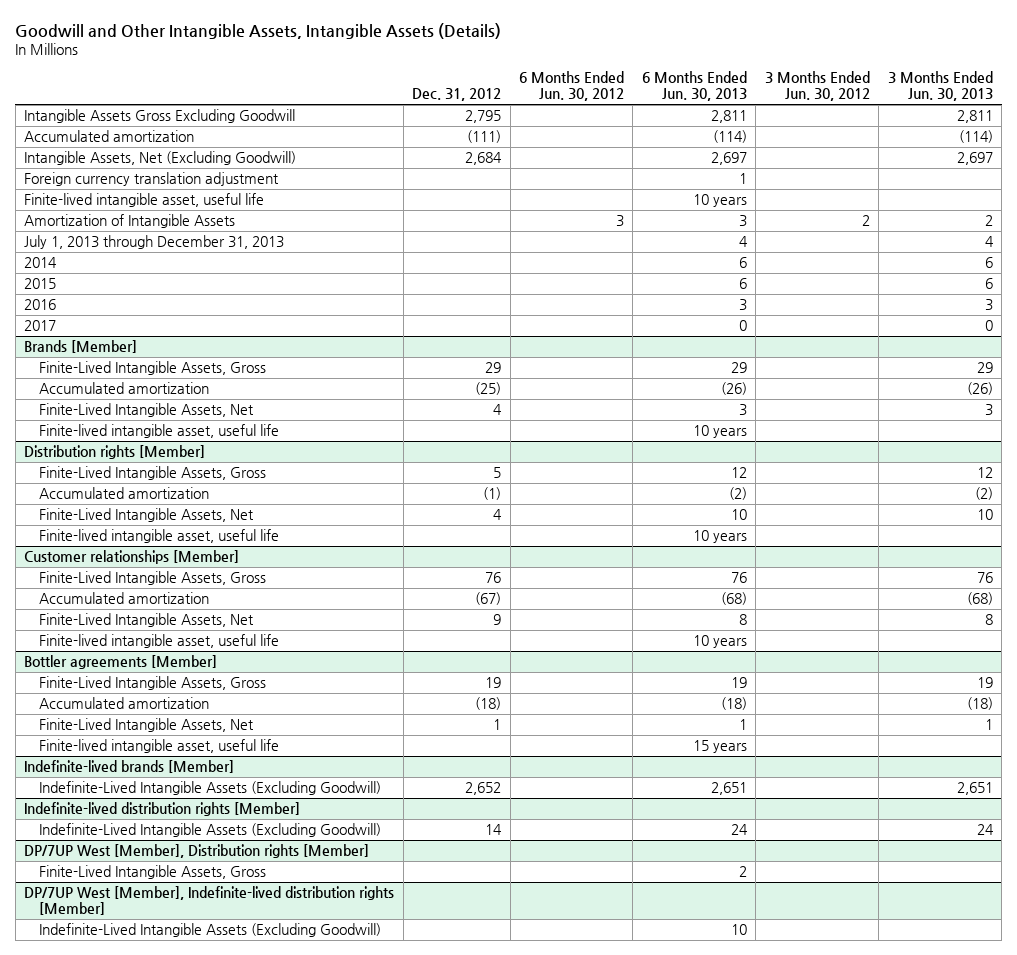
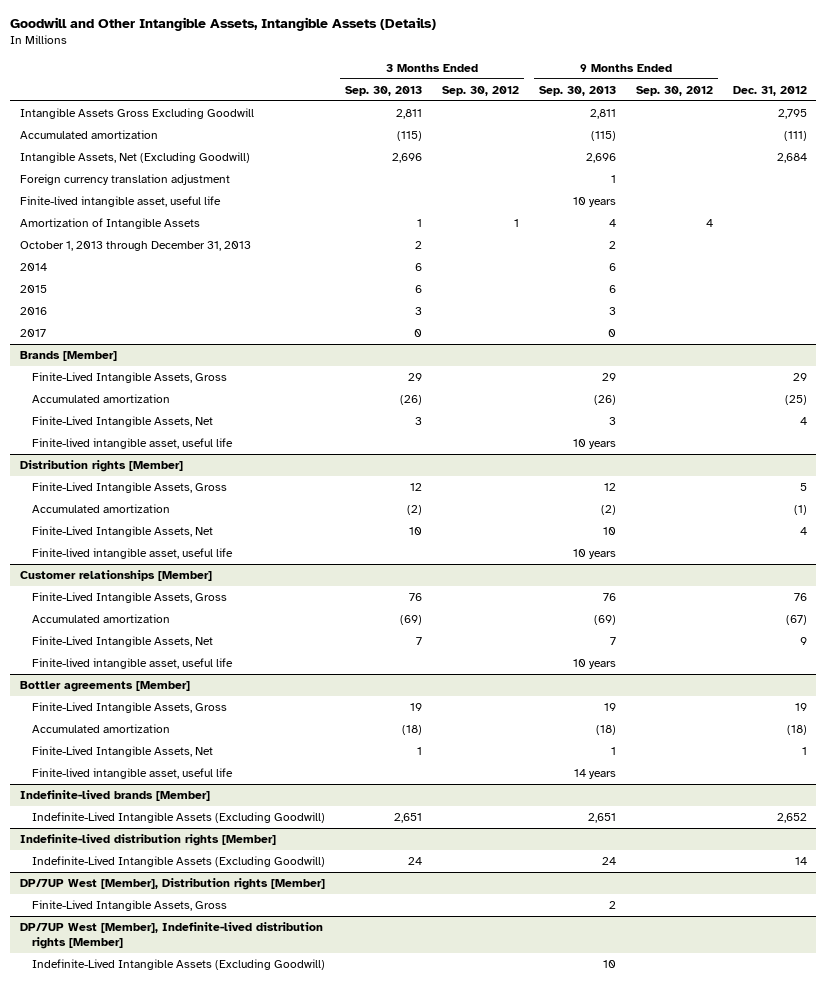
- | Dec. 31, 2012 | 6 Months Ended Jun. 30, 2012 | 6 Months Ended Jun. 30, 2013 | 3 Months Ended Jun. 30, 2012 | 3 Months Ended Jun. 30, 2013
+ | 3 Months Ended Sep. 30, 2013 | 3 Months Ended Sep. 30, 2012 | 9 Months Ended Sep. 30, 2013 | 9 Months Ended Sep. 30, 2012 | Dec. 31, 2012
- July 1, 2013 through December 31, 2013 | | | 4 | | 4
+ October 1, 2013 through December 31, 2013 | 2 | | 2 | |

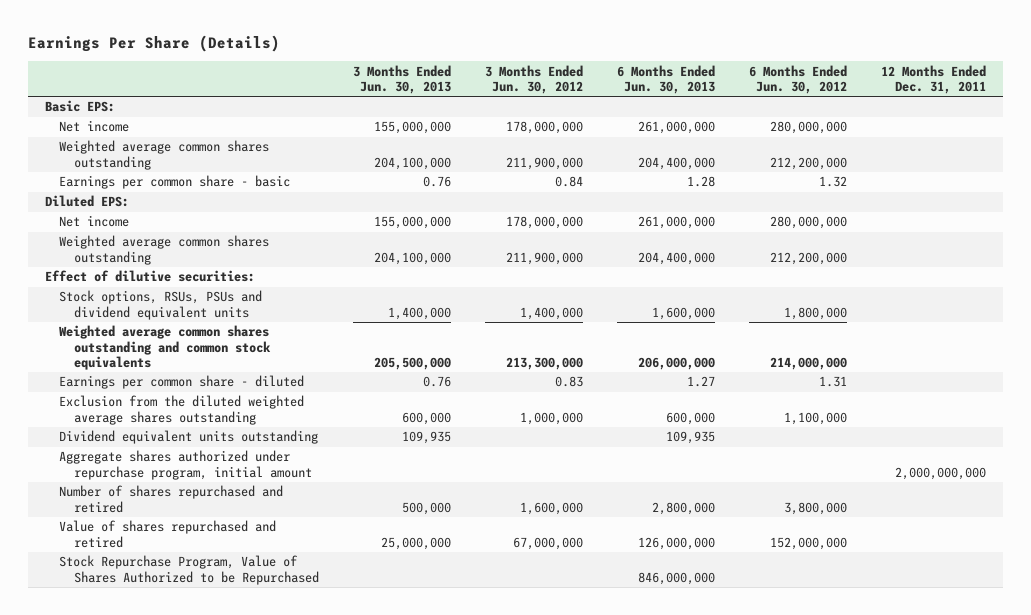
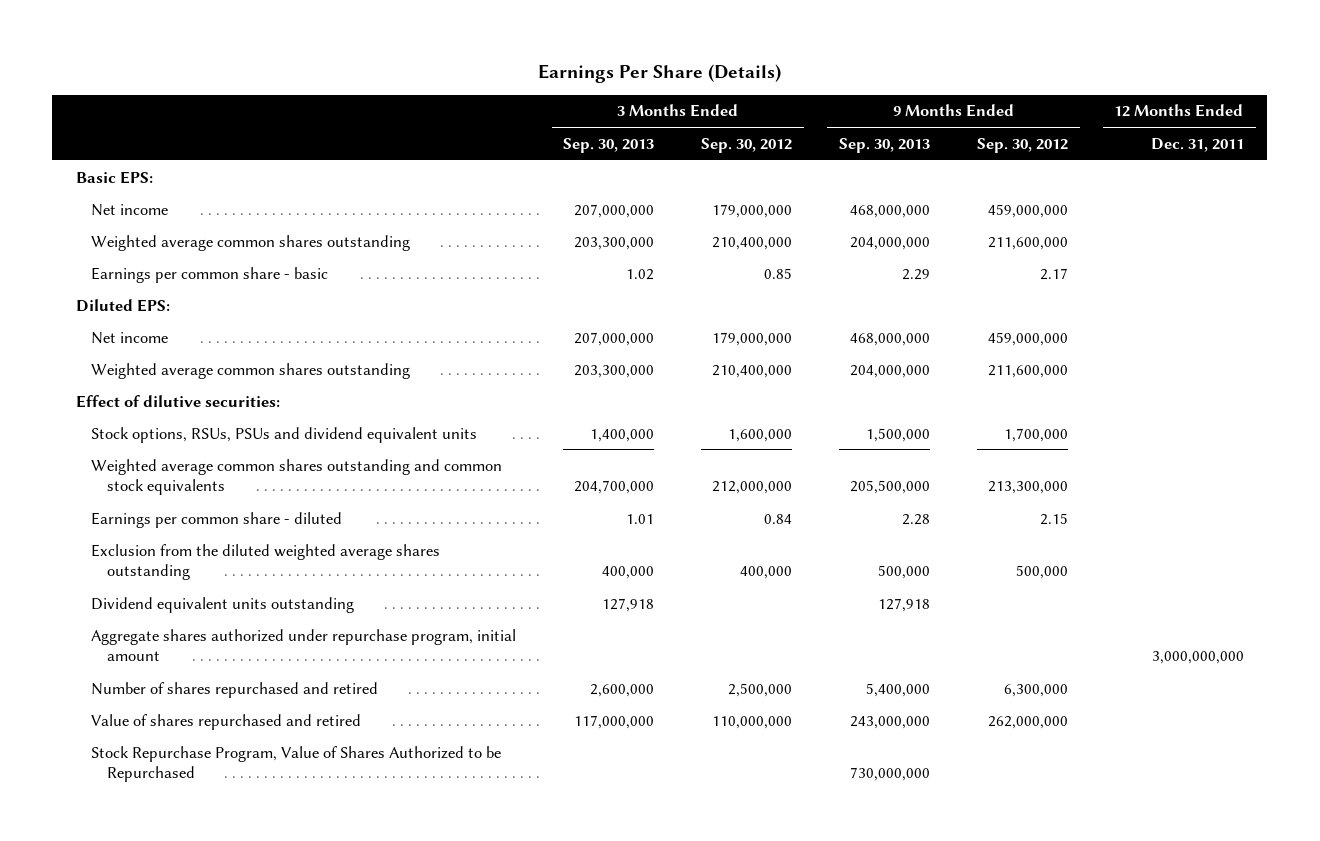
- | 3 Months Ended Jun. 30, 2013 | 3 Months Ended Jun. 30, 2012 | 6 Months Ended Jun. 30, 2013 | 6 Months Ended Jun. 30, 2012 | 12 Months Ended Dec. 31, 2011
+ | 3 Months Ended Sep. 30, 2013 | 3 Months Ended Sep. 30, 2012 | 9 Months Ended Sep. 30, 2013 | 9 Months Ended Sep. 30, 2012 | 12 Months Ended Dec. 31, 2011
- Aggregate shares authorized under repurchase program, initial amount | | | | | 2,000,000,000
+ Aggregate shares authorized under repurchase program, initial amount | | | | | 3,000,000,000

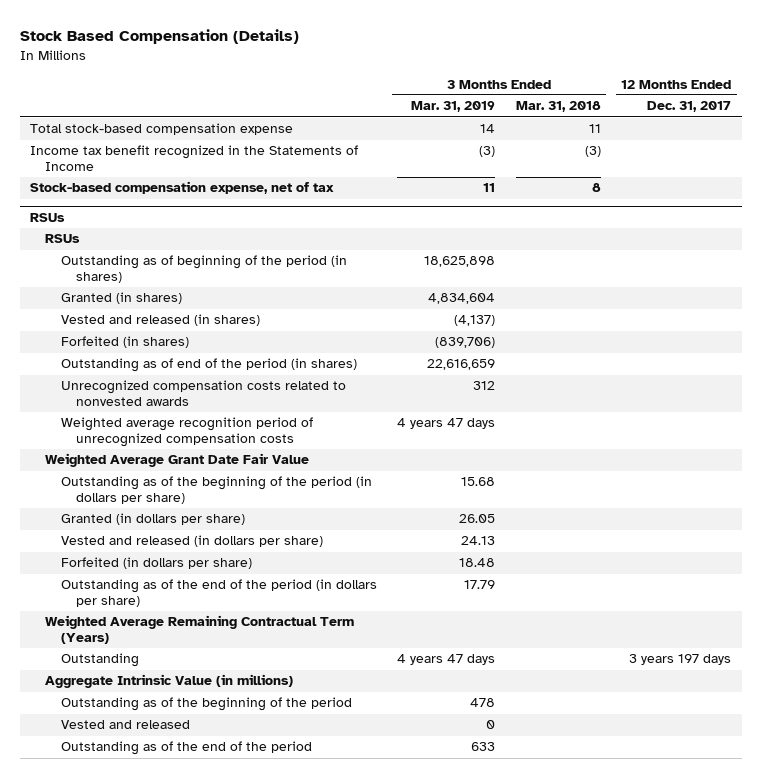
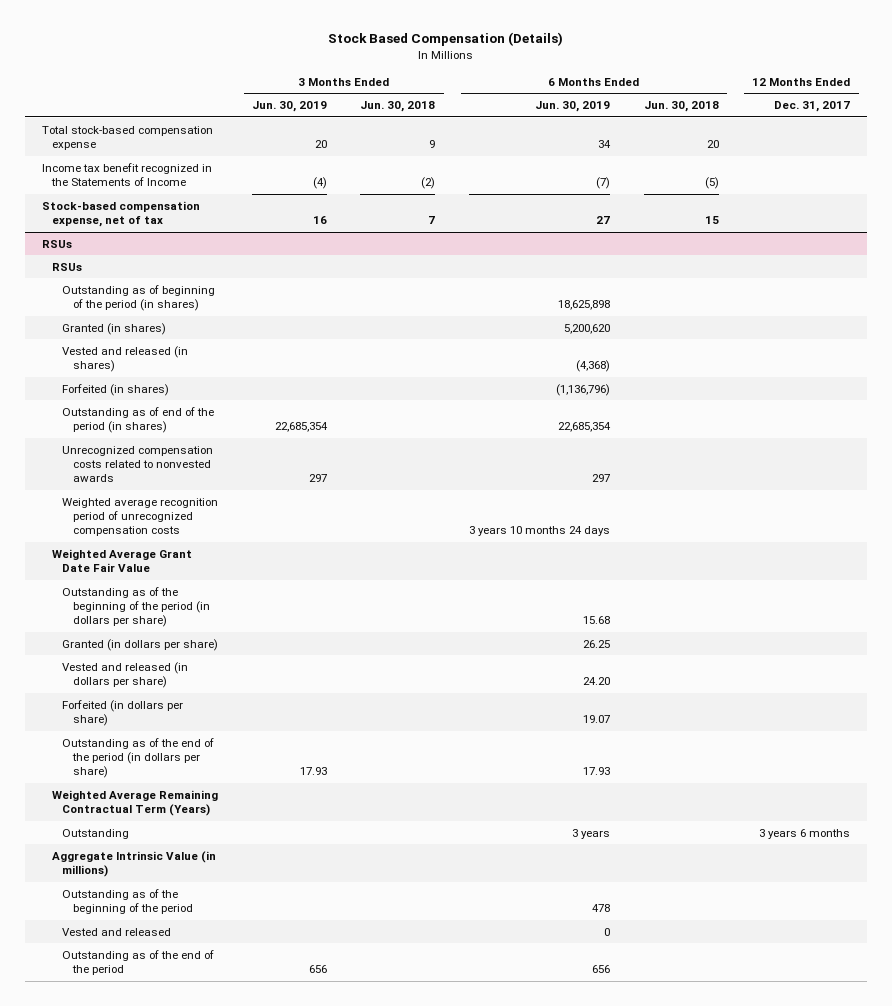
- | 3 Months Ended Mar. 31, 2019 | 3 Months Ended Mar. 31, 2018 | 12 Months Ended Dec. 31, 2017
+ | 3 Months Ended Jun. 30, 2019 | 3 Months Ended Jun. 30, 2018 | 6 Months Ended Jun. 30, 2019 | 6 Months Ended Jun. 30, 2018 | 12 Months Ended Dec. 31, 2017
@ RSUs
- Outstanding | 4 years 47 days | | 3 years 197 days
+ Outstanding | | | 3 years | | 3 years 6 months

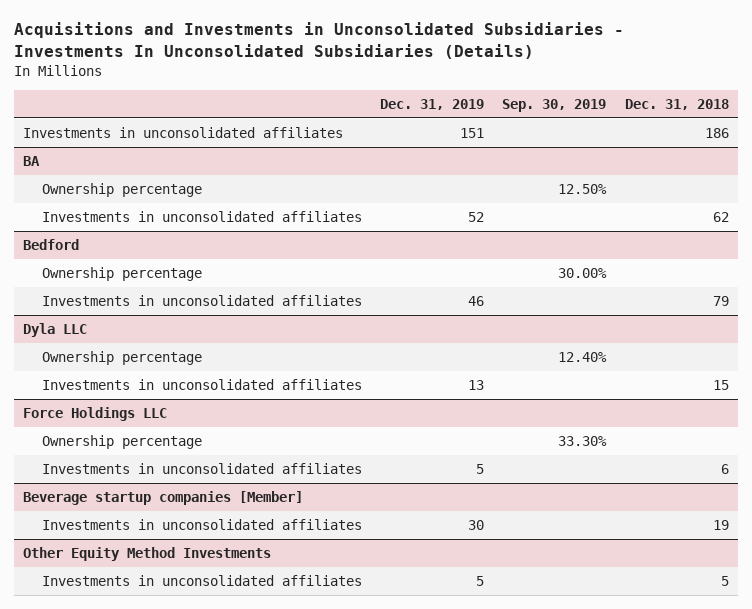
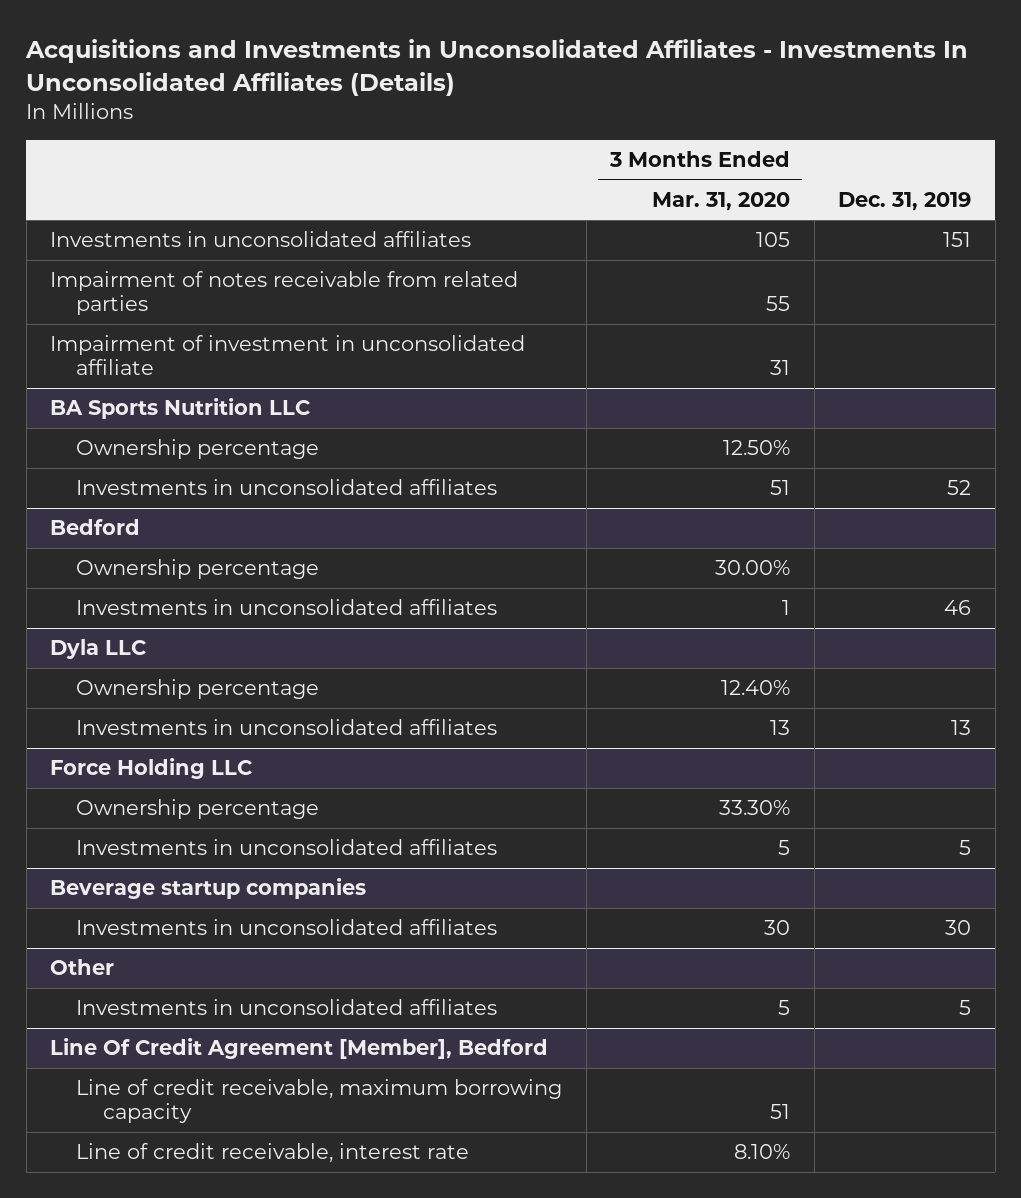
- Acquisitions and Investments in Unconsolidated Subsidiaries - Investments In Unconsolidated Subsidiaries (Details)
+ Acquisitions and Investments in Unconsolidated Affiliates - Investments In Unconsolidated Affiliates (Details)
- | Dec. 31, 2019 | Sep. 30, 2019 | Dec. 31, 2018
+ | 3 Months Ended Mar. 31, 2020 | Dec. 31, 2019
- BA
+ Impairment of notes receivable from related parties | 55 |
+ Impairment of investment in unconsolidated affiliate | 31 |
+ BA Sports Nutrition LLC
- Force Holdings LLC
+ Force Holding LLC
- Beverage startup companies [Member]
+ Beverage startup companies
- Other Equity Method Investments
+ Other
+ Line Of Credit Agreement [Member], Bedford
+ Line of credit receivable, maximum borrowing capacity | 51 |
+ Line of credit receivable, interest rate | 8.10% |

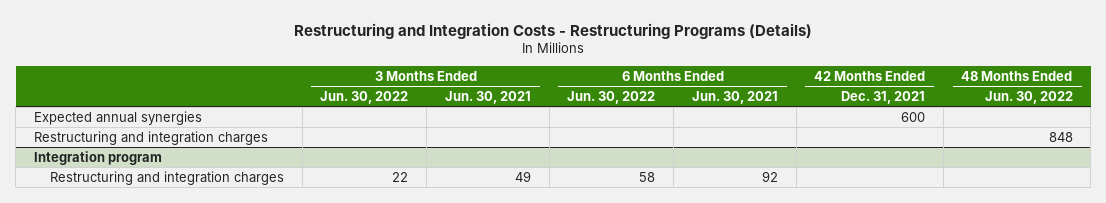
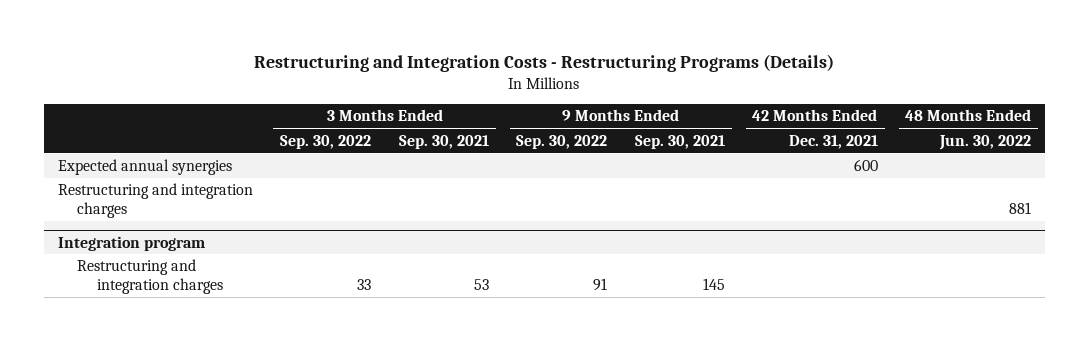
- | 3 Months Ended Jun. 30, 2022 | 3 Months Ended Jun. 30, 2021 | 6 Months Ended Jun. 30, 2022 | 6 Months Ended Jun. 30, 2021 | 42 Months Ended Dec. 31, 2021 | 48 Months Ended Jun. 30, 2022
+ | 3 Months Ended Sep. 30, 2022 | 3 Months Ended Sep. 30, 2021 | 9 Months Ended Sep. 30, 2022 | 9 Months Ended Sep. 30, 2021 | 42 Months Ended Dec. 31, 2021 | 48 Months Ended Jun. 30, 2022
- Restructuring and integration charges | | | | | | 848
+ Restructuring and integration charges | | | | | | 881

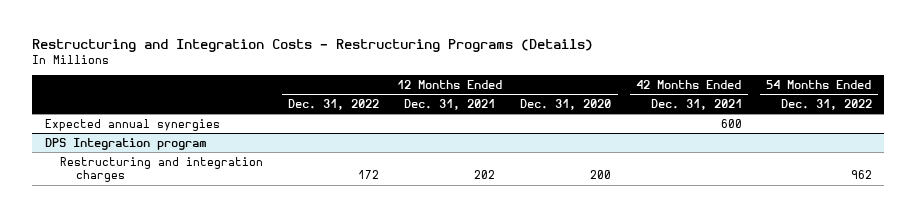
- | 3 Months Ended Sep. 30, 2022 | 3 Months Ended Sep. 30, 2021 | 9 Months Ended Sep. 30, 2022 | 9 Months Ended Sep. 30, 2021 | 42 Months Ended Dec. 31, 2021 | 48 Months Ended Jun. 30, 2022
+ | 12 Months Ended Dec. 31, 2022 | 12 Months Ended Dec. 31, 2021 | 12 Months Ended Dec. 31, 2020 | 42 Months Ended Dec. 31, 2021 | 54 Months Ended Dec. 31, 2022
- Restructuring and integration charges | | | | | | 881
- Integration program
+ DPS Integration program

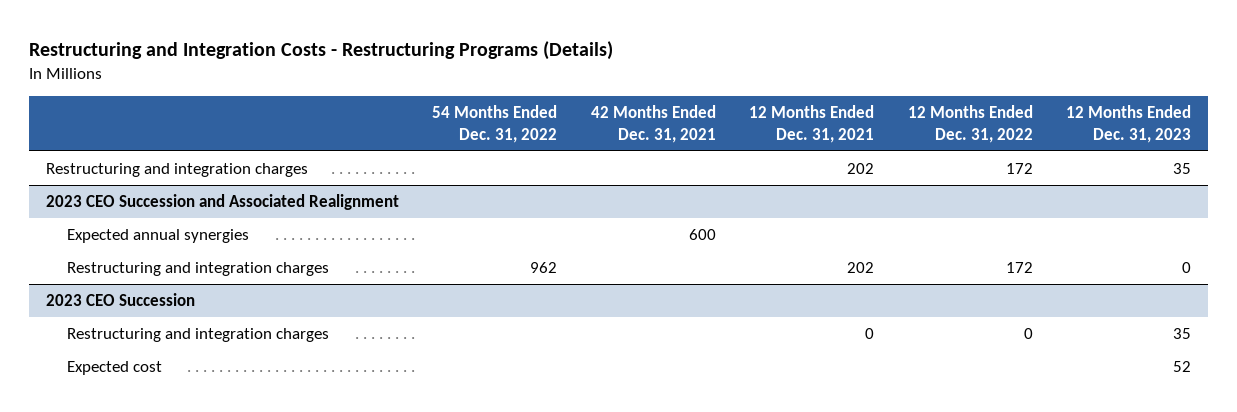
- | 12 Months Ended Dec. 31, 2022 | 12 Months Ended Dec. 31, 2021 | 12 Months Ended Dec. 31, 2020 | 42 Months Ended Dec. 31, 2021 | 54 Months Ended Dec. 31, 2022
+ | 54 Months Ended Dec. 31, 2022 | 42 Months Ended Dec. 31, 2021 | 12 Months Ended Dec. 31, 2021 | 12 Months Ended Dec. 31, 2022 | 12 Months Ended Dec. 31, 2023
- Expected annual synergies | | | | 600 |
- DPS Integration program
+ Restructuring and integration charges | | | 202 | 172 | 35
+ 2023 CEO Succession and Associated Realignment
+ Expected annual synergies | | 600 | | |
+ 2023 CEO Succession
+ Restructuring and integration charges | | | 0 | 0 | 35
+ Expected cost | | | | | 52

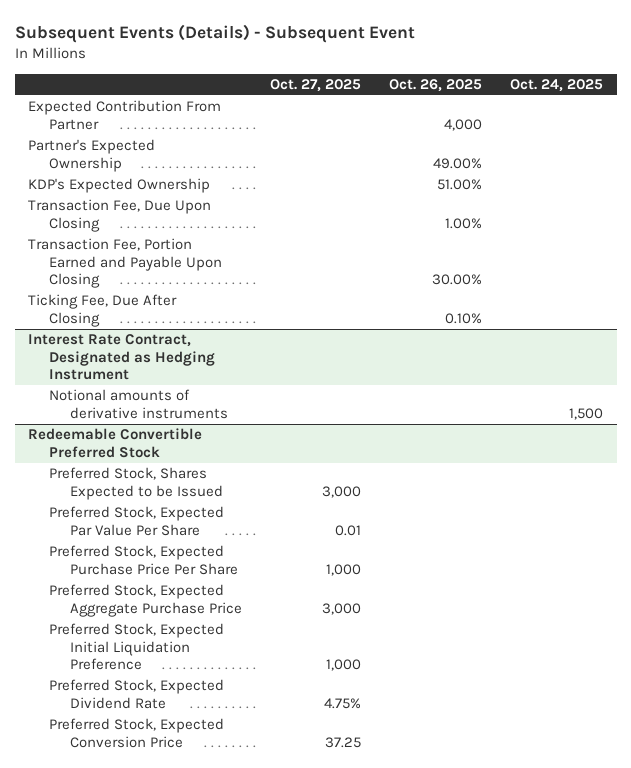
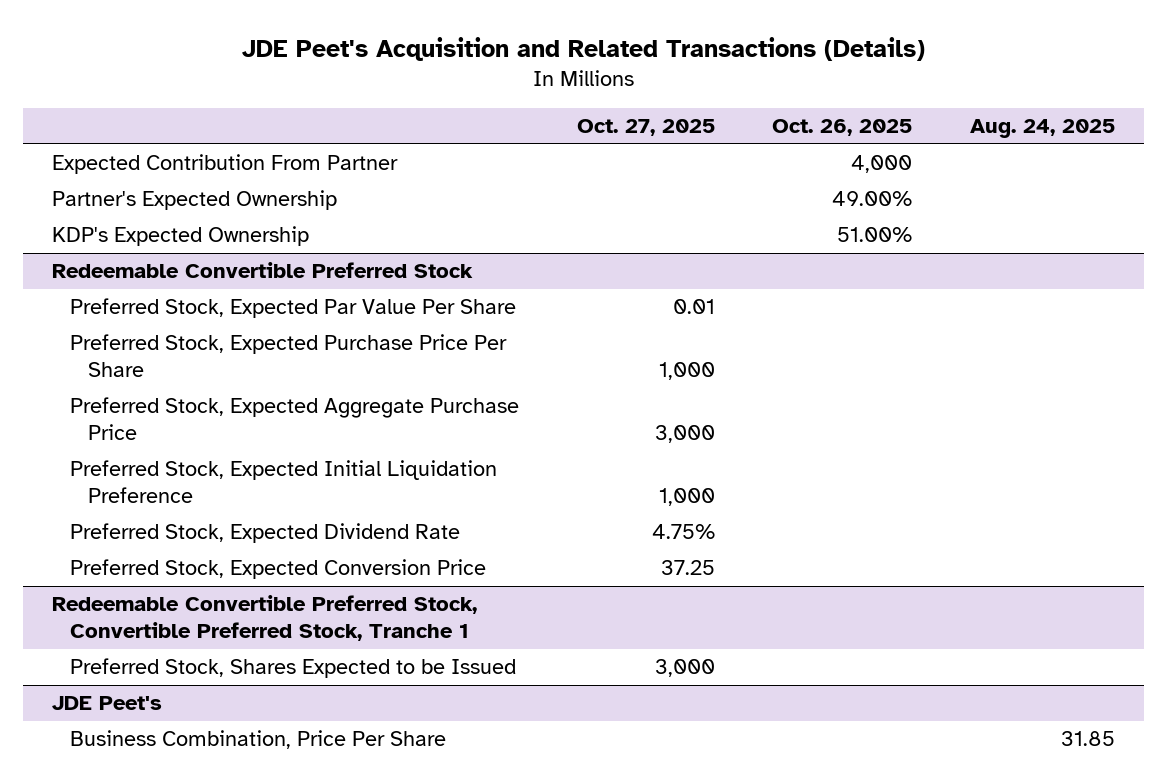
- Subsequent Events (Details) - Subsequent Event
+ JDE Peet's Acquisition and Related Transactions (Details)
- | Oct. 27, 2025 | Oct. 26, 2025 | Oct. 24, 2025
+ | Oct. 27, 2025 | Oct. 26, 2025 | Aug. 24, 2025
- Transaction Fee, Due Upon Closing | | 1.00% |
- Transaction Fee, Portion Earned and Payable Upon Closing | | 30.00% |
- Ticking Fee, Due After Closing | | 0.10% |
- Interest Rate Contract, Designated as Hedging Instrument
- Notional amounts of derivative instruments | | | 1,500
@ Redeemable Convertible Preferred Stock
- Preferred Stock, Shares Expected to be Issued | 3,000 | |
+ Redeemable Convertible Preferred Stock, Convertible Preferred Stock, Tranche 1
+ Preferred Stock, Shares Expected to be Issued | 3,000 | |
+ JDE Peet's
+ Business Combination, Price Per Share | | | 31.85

